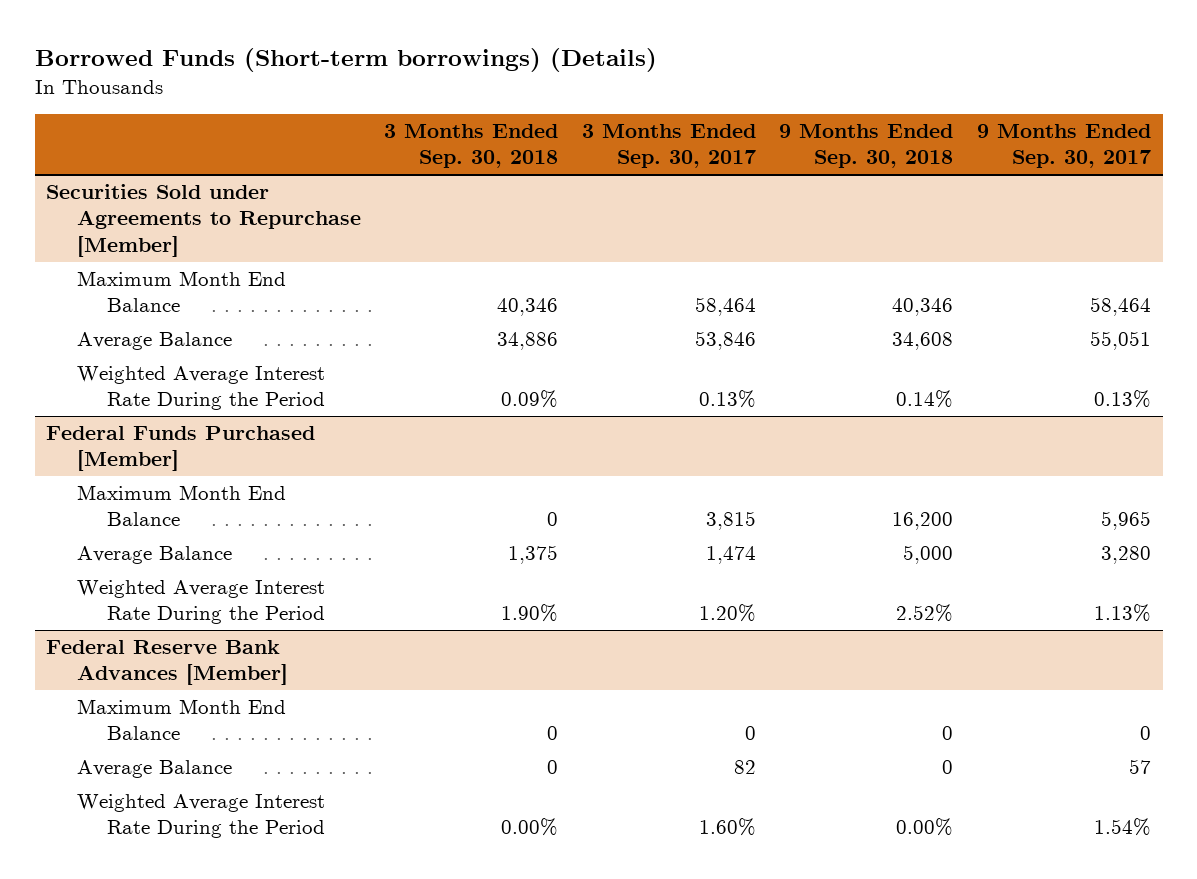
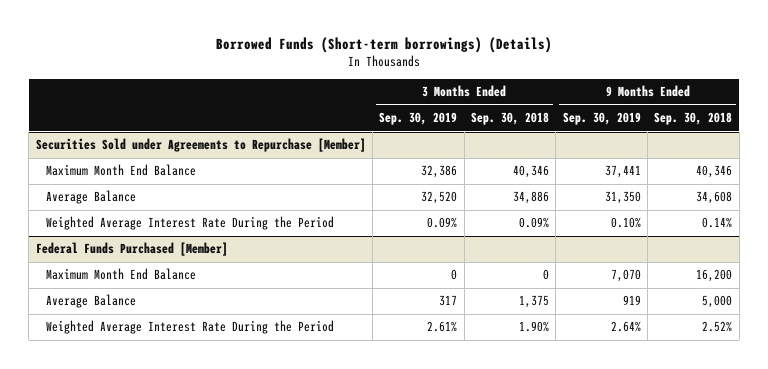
- | 3 Months Ended Sep. 30, 2018 | 3 Months Ended Sep. 30, 2017 | 9 Months Ended Sep. 30, 2018 | 9 Months Ended Sep. 30, 2017
+ | 3 Months Ended Sep. 30, 2019 | 3 Months Ended Sep. 30, 2018 | 9 Months Ended Sep. 30, 2019 | 9 Months Ended Sep. 30, 2018
- Federal Reserve Bank Advances [Member]
- Maximum Month End Balance | 0 | 0 | 0 | 0
- Average Balance | 0 | 82 | 0 | 57
- Weighted Average Interest Rate During the Period | 0.00% | 1.60% | 0.00% | 1.54%

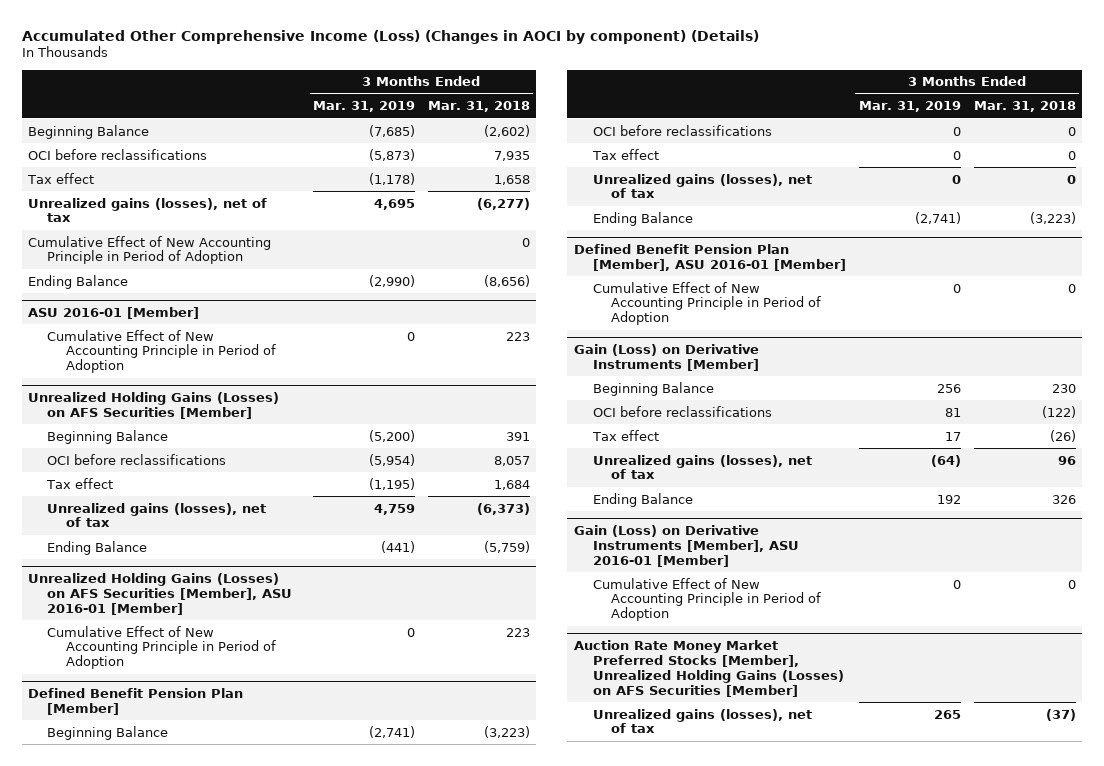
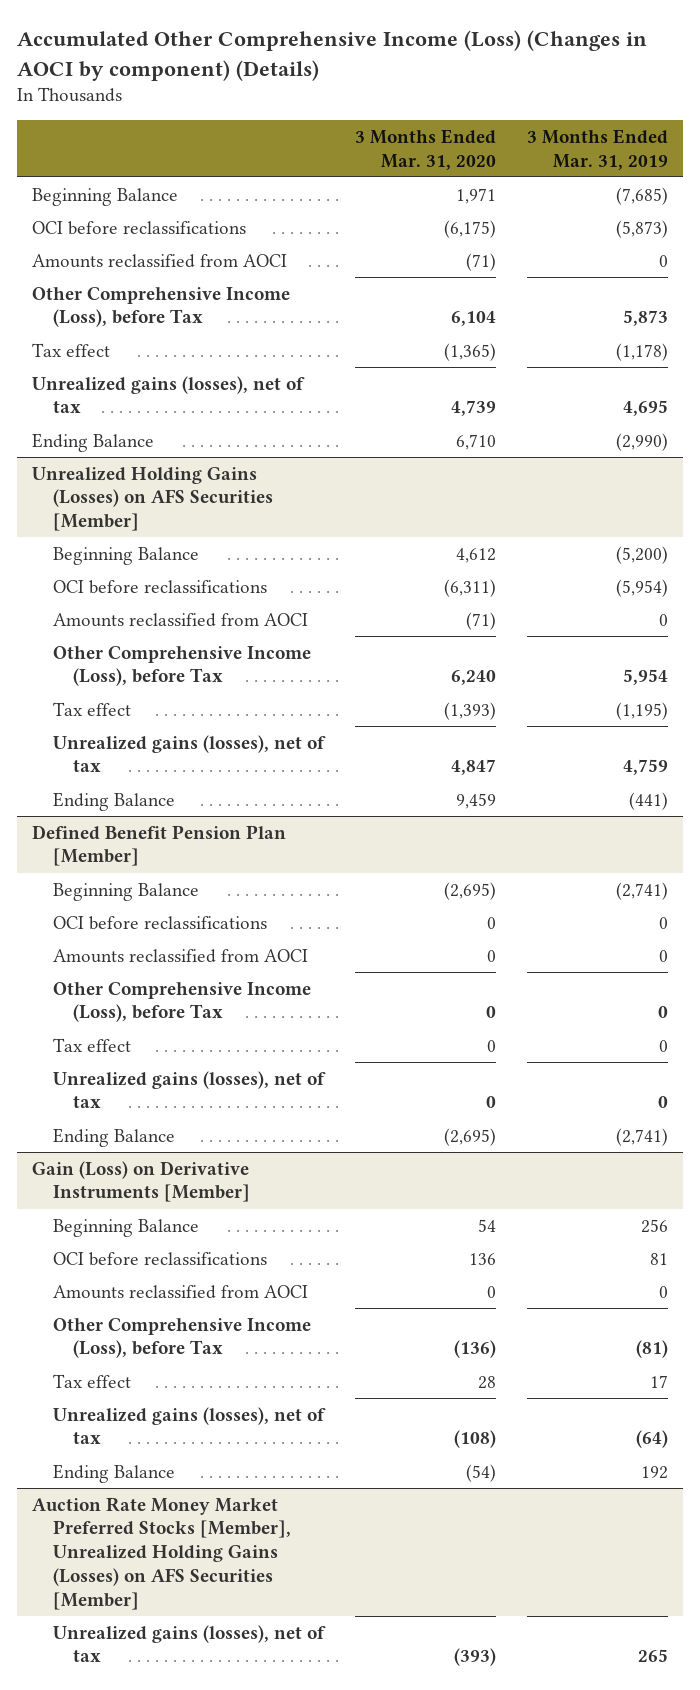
- | 3 Months Ended Mar. 31, 2019 | 3 Months Ended Mar. 31, 2018
+ | 3 Months Ended Mar. 31, 2020 | 3 Months Ended Mar. 31, 2019
+ Amounts reclassified from AOCI | (71) | 0
+ Other Comprehensive Income (Loss), before Tax | 6,104 | 5,873
- Cumulative Effect of New Accounting Principle in Period of Adoption | | 0
- ASU 2016-01 [Member]
- Cumulative Effect of New Accounting Principle in Period of Adoption | 0 | 223
@ Unrealized Holding Gains (Losses) on AFS Securities [Member]
+ Amounts reclassified from AOCI | (71) | 0
+ Other Comprehensive Income (Loss), before Tax | 6,240 | 5,954
- Unrealized Holding Gains (Losses) on AFS Securities [Member], ASU 2016-01 [Member]
- Cumulative Effect of New Accounting Principle in Period of Adoption | 0 | 223
@ Defined Benefit Pension Plan [Member]
+ Amounts reclassified from AOCI | 0 | 0
+ Other Comprehensive Income (Loss), before Tax | 0 | 0
- Defined Benefit Pension Plan [Member], ASU 2016-01 [Member]
- Cumulative Effect of New Accounting Principle in Period of Adoption | 0 | 0
@ Gain (Loss) on Derivative Instruments [Member]
+ Amounts reclassified from AOCI | 0 | 0
+ Other Comprehensive Income (Loss), before Tax | (136) | (81)
- Gain (Loss) on Derivative Instruments [Member], ASU 2016-01 [Member]
- Cumulative Effect of New Accounting Principle in Period of Adoption | 0 | 0

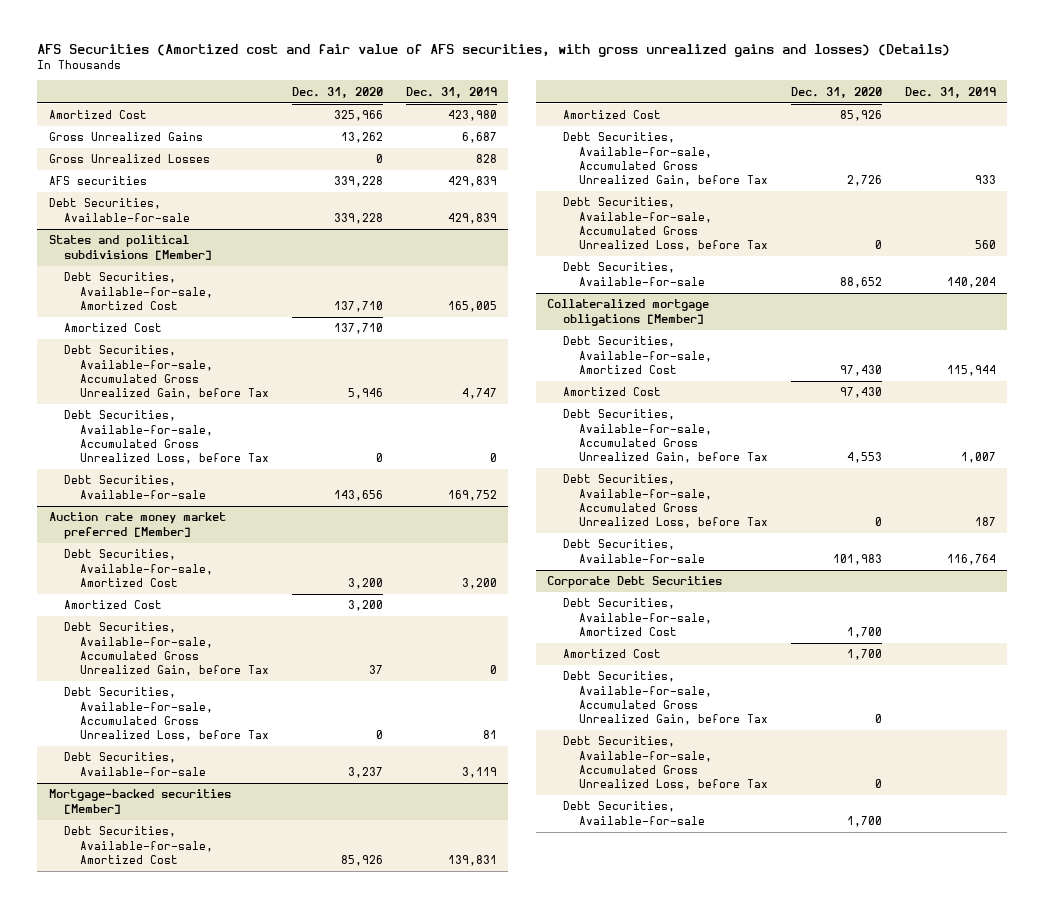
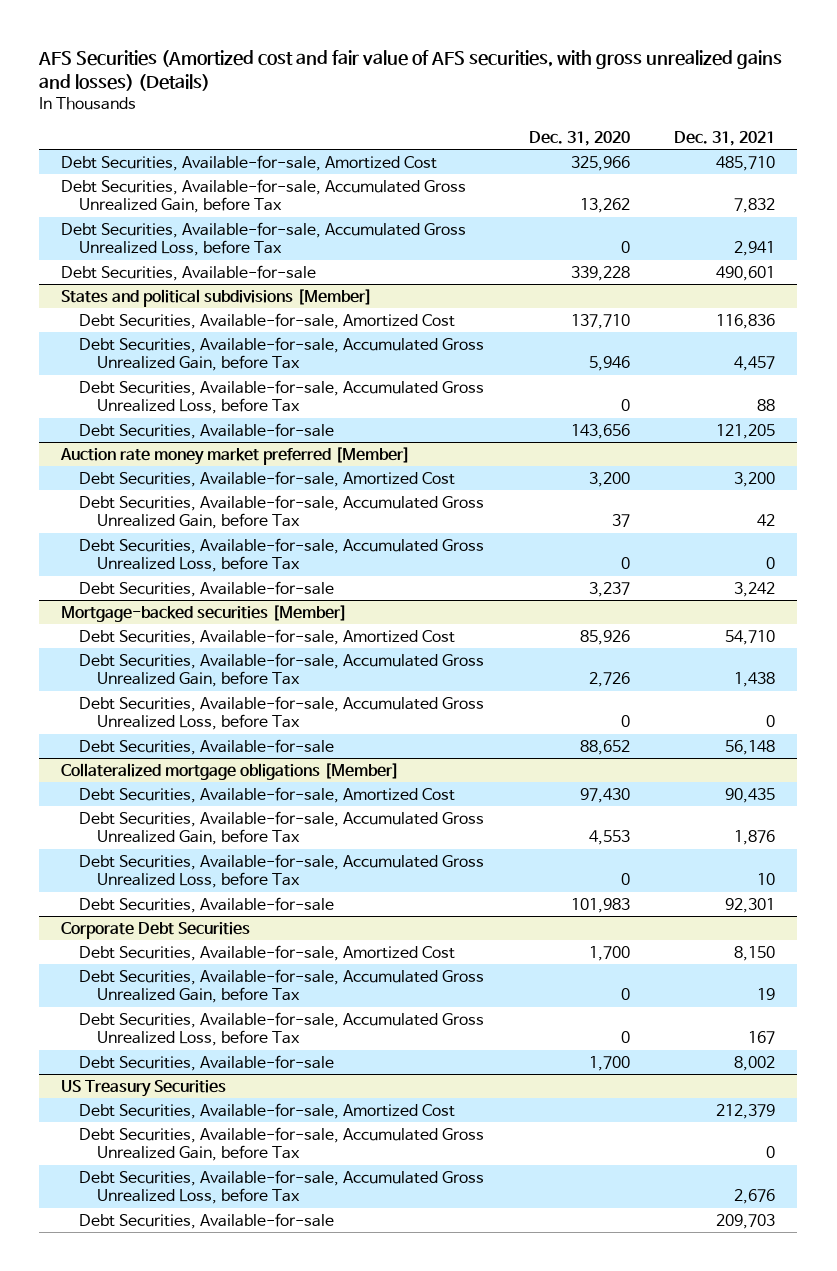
- | Dec. 31, 2020 | Dec. 31, 2019
+ | Dec. 31, 2020 | Dec. 31, 2021
- Amortized Cost | 325,966 | 423,980
- Gross Unrealized Gains | 13,262 | 6,687
- Gross Unrealized Losses | 0 | 828
- AFS securities | 339,228 | 429,839
+ Debt Securities, Available-for-sale, Amortized Cost | 325,966 | 485,710
+ Debt Securities, Available-for-sale, Accumulated Gross Unrealized Gain, before Tax | 13,262 | 7,832
+ Debt Securities, Available-for-sale, Accumulated Gross Unrealized Loss, before Tax | 0 | 2,941
@ States and political subdivisions [Member]
- Amortized Cost | 137,710 |
@ Auction rate money market preferred [Member]
- Amortized Cost | 3,200 |
@ Mortgage-backed securities [Member]
- Amortized Cost | 85,926 |
@ Collateralized mortgage obligations [Member]
- Amortized Cost | 97,430 |
@ Corporate Debt Securities
- Amortized Cost | 1,700 |
+ US Treasury Securities
+ Debt Securities, Available-for-sale, Amortized Cost | | 212,379
+ Debt Securities, Available-for-sale, Accumulated Gross Unrealized Gain, before Tax | | 0
+ Debt Securities, Available-for-sale, Accumulated Gross Unrealized Loss, before Tax | | 2,676
+ Debt Securities, Available-for-sale | | 209,703

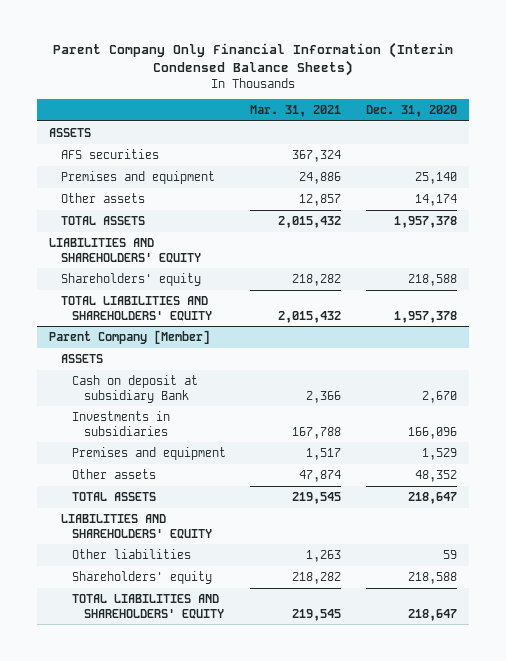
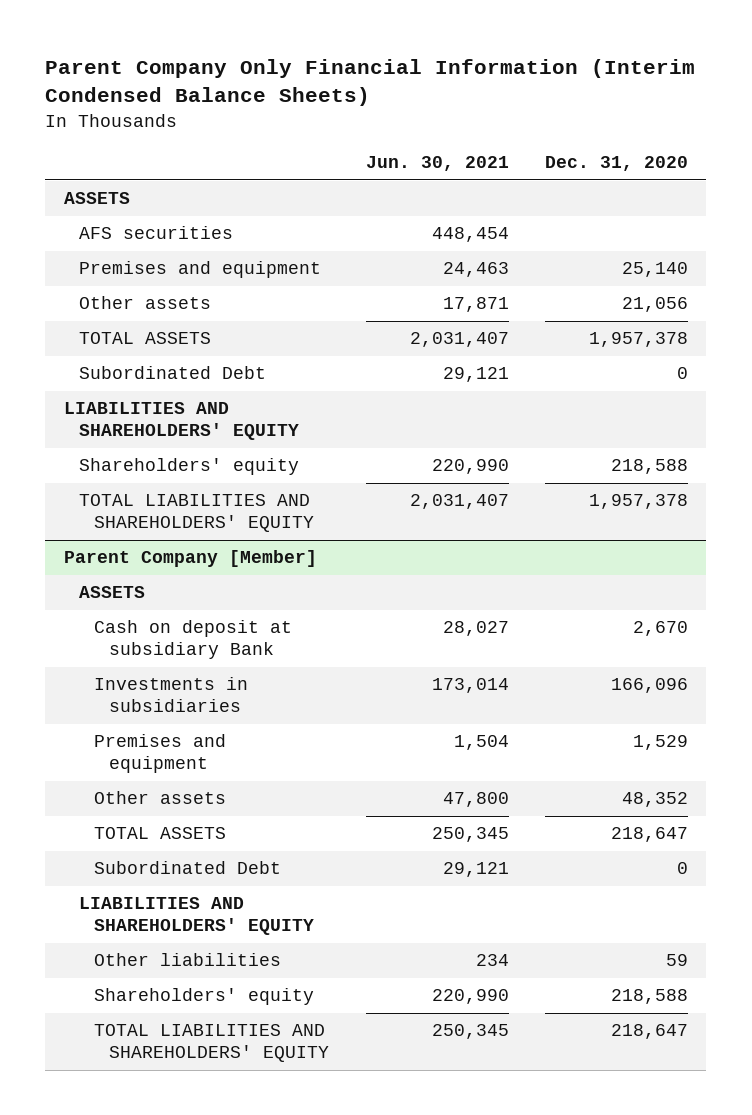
- | Mar. 31, 2021 | Dec. 31, 2020
+ | Jun. 30, 2021 | Dec. 31, 2020
- Other assets | 12,857 | 14,174
+ Other assets | 17,871 | 21,056
+ Subordinated Debt | 29,121 | 0
@ Parent Company [Member]
+ Subordinated Debt | 29,121 | 0

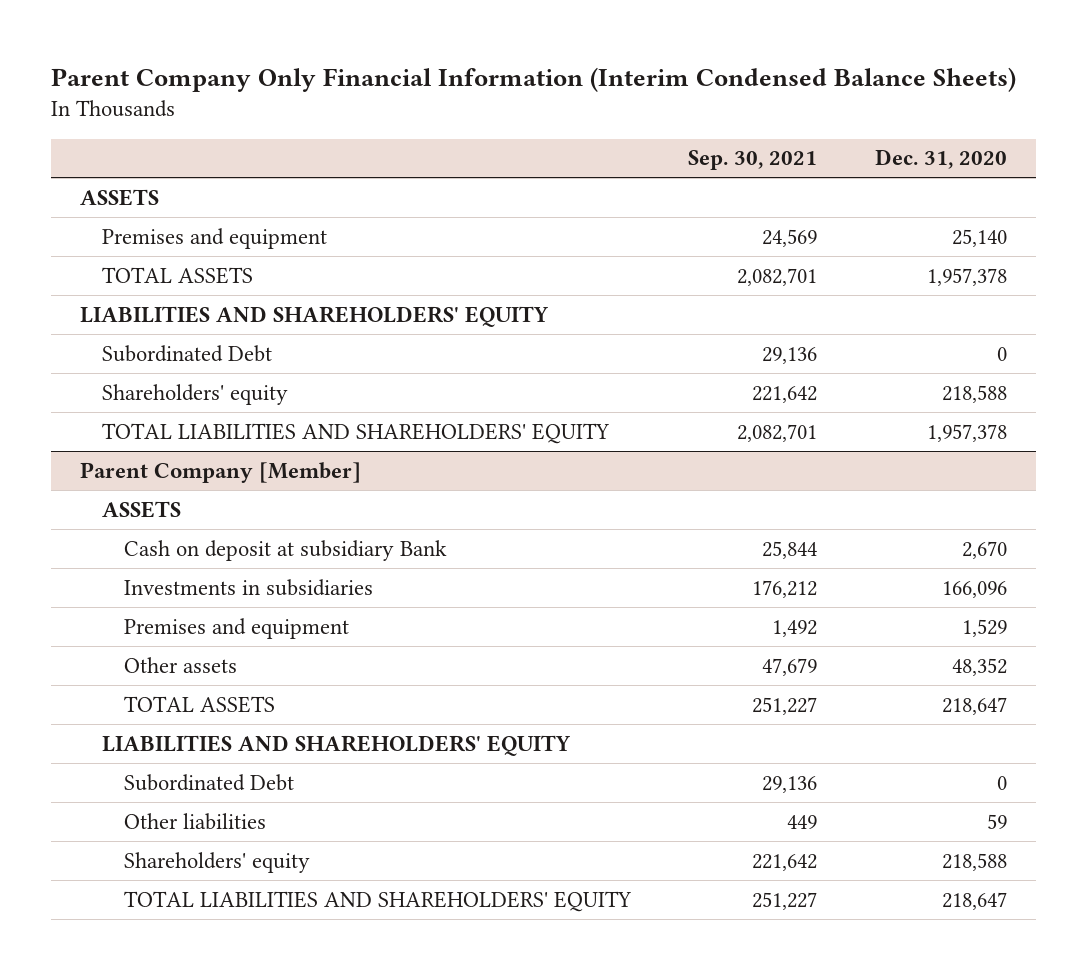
- | Jun. 30, 2021 | Dec. 31, 2020
+ | Sep. 30, 2021 | Dec. 31, 2020
- AFS securities | 448,454 |
- Other assets | 17,871 | 21,056
moved down: Subordinated Debt | 29,136 | 0
@ Parent Company [Member]
moved down: Subordinated Debt | 29,136 | 0

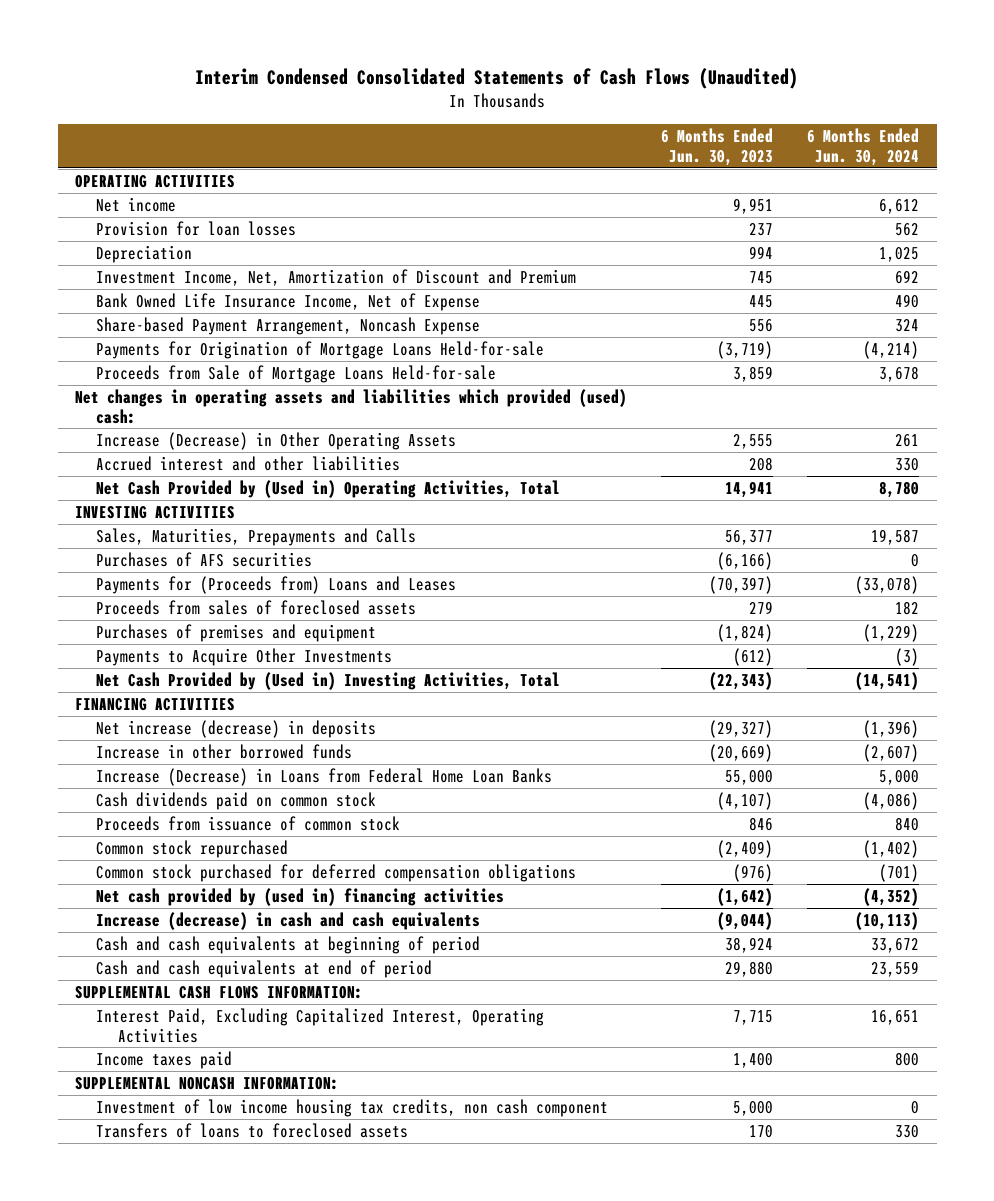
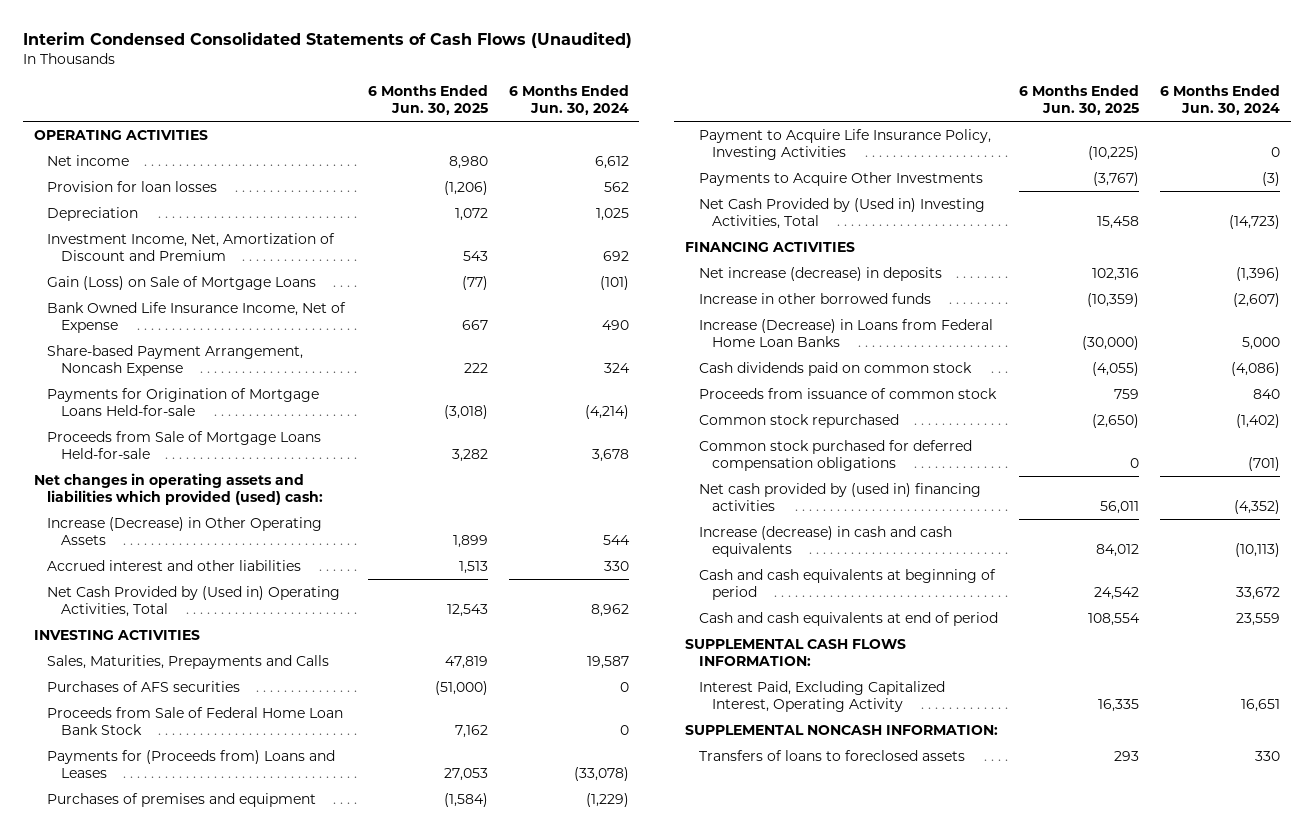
- | 6 Months Ended Jun. 30, 2023 | 6 Months Ended Jun. 30, 2024
+ | 6 Months Ended Jun. 30, 2025 | 6 Months Ended Jun. 30, 2024
+ Gain (Loss) on Sale of Mortgage Loans | (77) | (101)
- Increase (Decrease) in Other Operating Assets | 2,555 | 261
+ Increase (Decrease) in Other Operating Assets | 1,899 | 544
- Net Cash Provided by (Used in) Operating Activities, Total | 14,941 | 8,780
+ Net Cash Provided by (Used in) Operating Activities, Total | 12,543 | 8,962
+ Proceeds from Sale of Federal Home Loan Bank Stock | 7,162 | 0
- Proceeds from sales of foreclosed assets | 279 | 182
+ Payment to Acquire Life Insurance Policy, Investing Activities | (10,225) | 0
- Net Cash Provided by (Used in) Investing Activities, Total | (22,343) | (14,541)
+ Net Cash Provided by (Used in) Investing Activities, Total | 15,458 | (14,723)
- Interest Paid, Excluding Capitalized Interest, Operating Activities | 7,715 | 16,651
- Income taxes paid | 1,400 | 800
+ Interest Paid, Excluding Capitalized Interest, Operating Activity | 16,335 | 16,651
- Investment of low income housing tax credits, non cash component | 5,000 | 0

